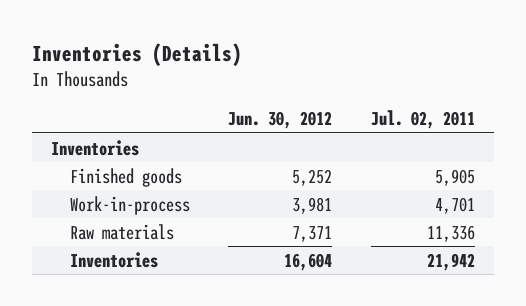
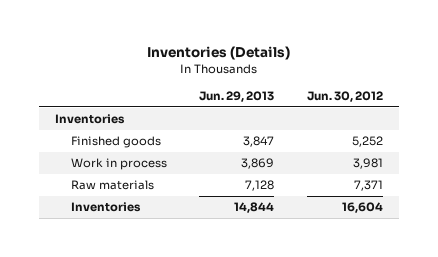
- | Jun. 30, 2012 | Jul. 02, 2011
+ | Jun. 29, 2013 | Jun. 30, 2012
- Work-in-process | 3,981 | 4,701
+ Work in process | 3,869 | 3,981

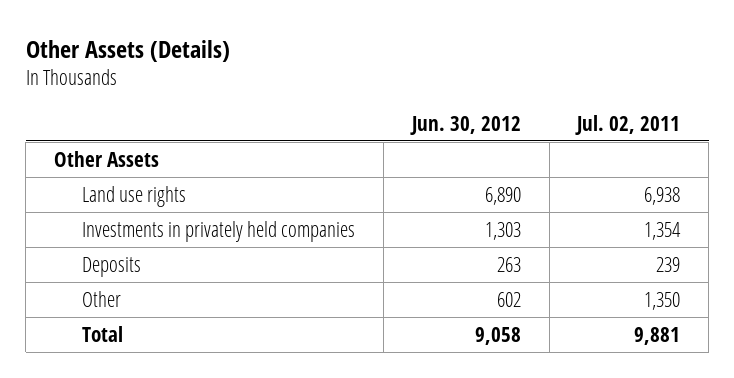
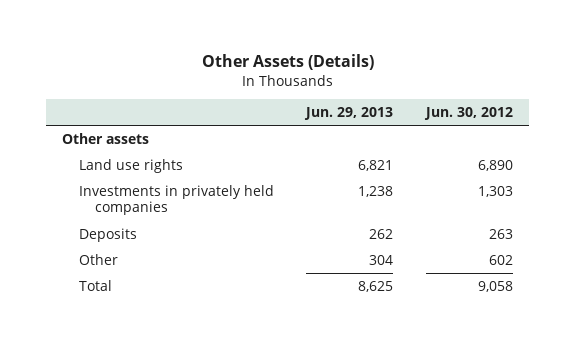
- | Jun. 30, 2012 | Jul. 02, 2011
+ | Jun. 29, 2013 | Jun. 30, 2012
- Other Assets
+ Other assets

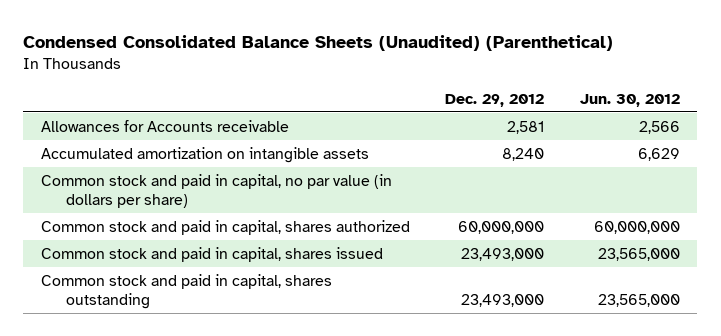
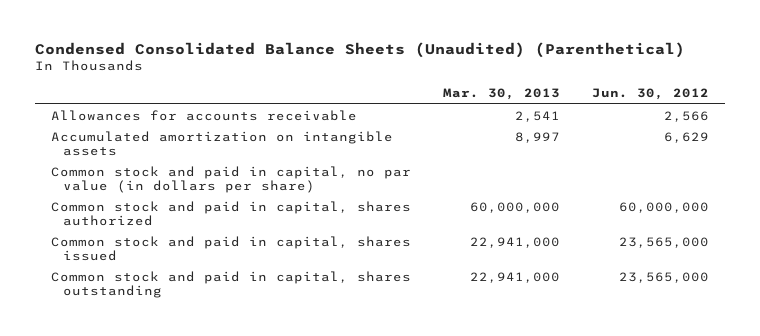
- | Dec. 29, 2012 | Jun. 30, 2012
+ | Mar. 30, 2013 | Jun. 30, 2012
- Allowances for Accounts receivable | 2,581 | 2,566
+ Allowances for accounts receivable | 2,541 | 2,566

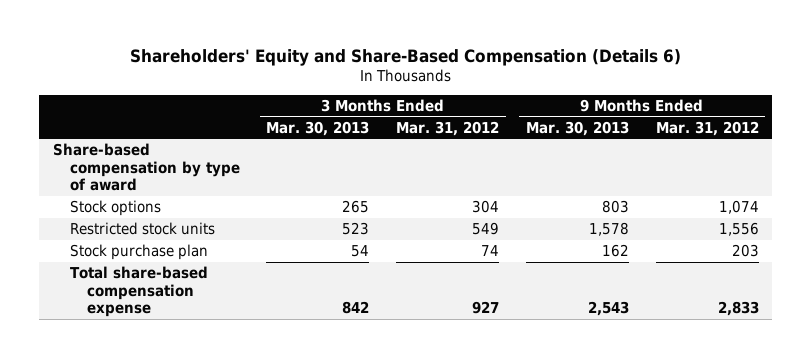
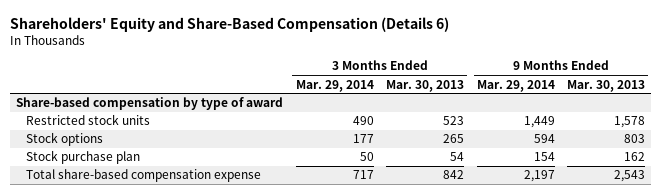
- | 3 Months Ended Mar. 30, 2013 | 3 Months Ended Mar. 31, 2012 | 9 Months Ended Mar. 30, 2013 | 9 Months Ended Mar. 31, 2012
+ | 3 Months Ended Mar. 29, 2014 | 3 Months Ended Mar. 30, 2013 | 9 Months Ended Mar. 29, 2014 | 9 Months Ended Mar. 30, 2013
moved down: Stock options | 177 | 265 | 594 | 803

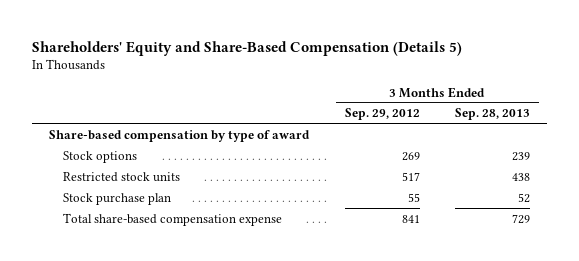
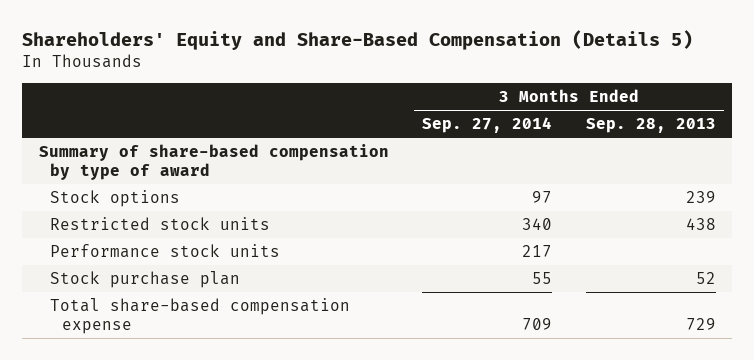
- | 3 Months Ended Sep. 29, 2012 | 3 Months Ended Sep. 28, 2013
+ | 3 Months Ended Sep. 27, 2014 | 3 Months Ended Sep. 28, 2013
- Share-based compensation by type of award
+ Summary of share-based compensation by type of award
+ Performance stock units | 217 |

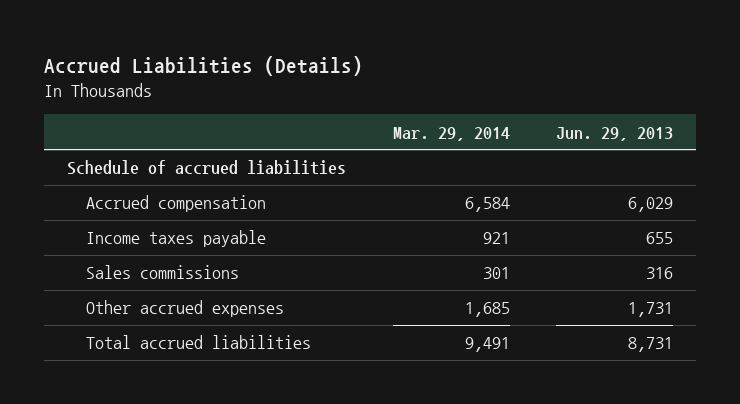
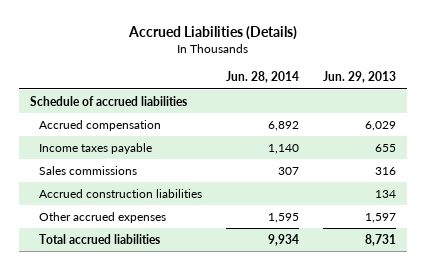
- | Mar. 29, 2014 | Jun. 29, 2013
+ | Jun. 28, 2014 | Jun. 29, 2013
- Other accrued expenses | 1,685 | 1,731
+ Accrued construction liabilities | | 134
+ Other accrued expenses | 1,595 | 1,597

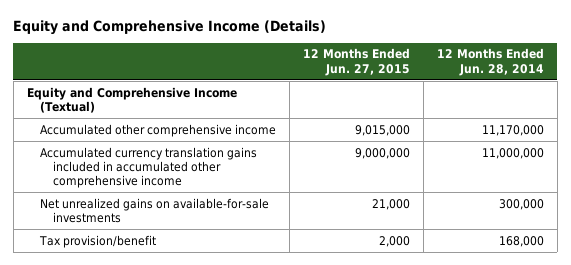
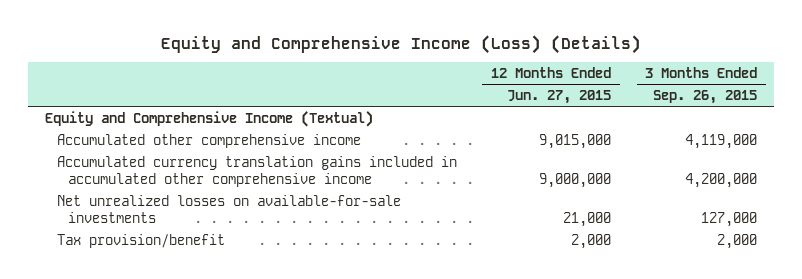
- Equity and Comprehensive Income (Details)
+ Equity and Comprehensive Income (Loss) (Details)
- | 12 Months Ended Jun. 27, 2015 | 12 Months Ended Jun. 28, 2014
+ | 12 Months Ended Jun. 27, 2015 | 3 Months Ended Sep. 26, 2015
- Net unrealized gains on available-for-sale investments | 21,000 | 300,000
+ Net unrealized losses on available-for-sale investments | 21,000 | 127,000

